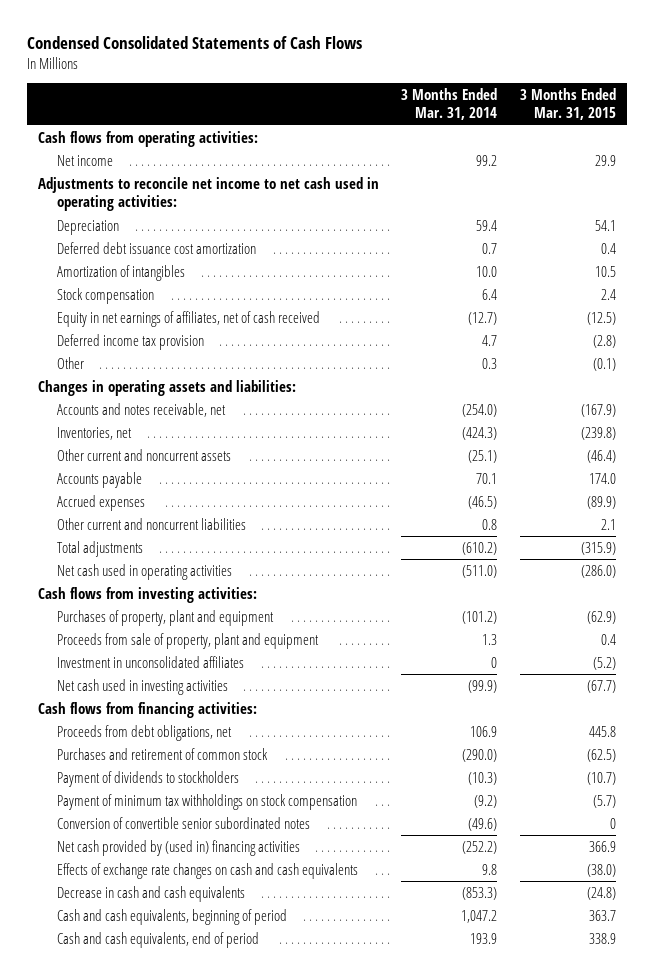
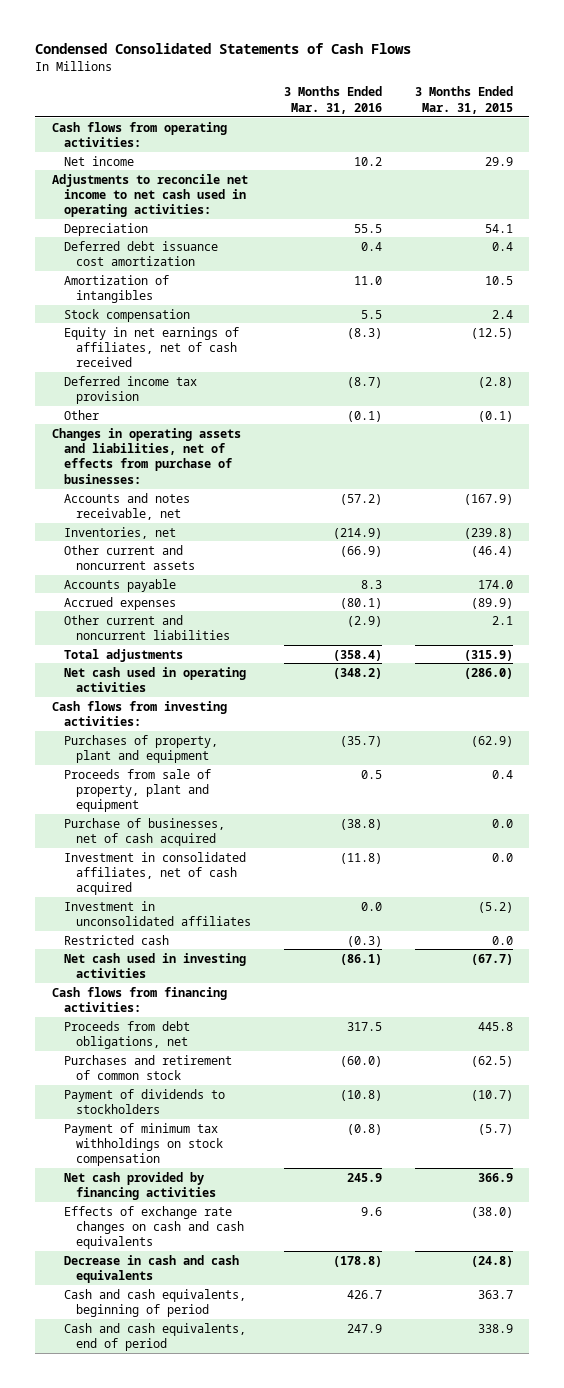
- | 3 Months Ended Mar. 31, 2014 | 3 Months Ended Mar. 31, 2015
+ | 3 Months Ended Mar. 31, 2016 | 3 Months Ended Mar. 31, 2015
- Changes in operating assets and liabilities:
+ Changes in operating assets and liabilities, net of effects from purchase of businesses:
+ Purchase of businesses, net of cash acquired | (38.8) | 0.0
+ Investment in consolidated affiliates, net of cash acquired | (11.8) | 0.0
+ Restricted cash | (0.3) | 0.0
- Conversion of convertible senior subordinated notes | (49.6) | 0
- Net cash provided by (used in) financing activities | (252.2) | 366.9
+ Net cash provided by financing activities | 245.9 | 366.9

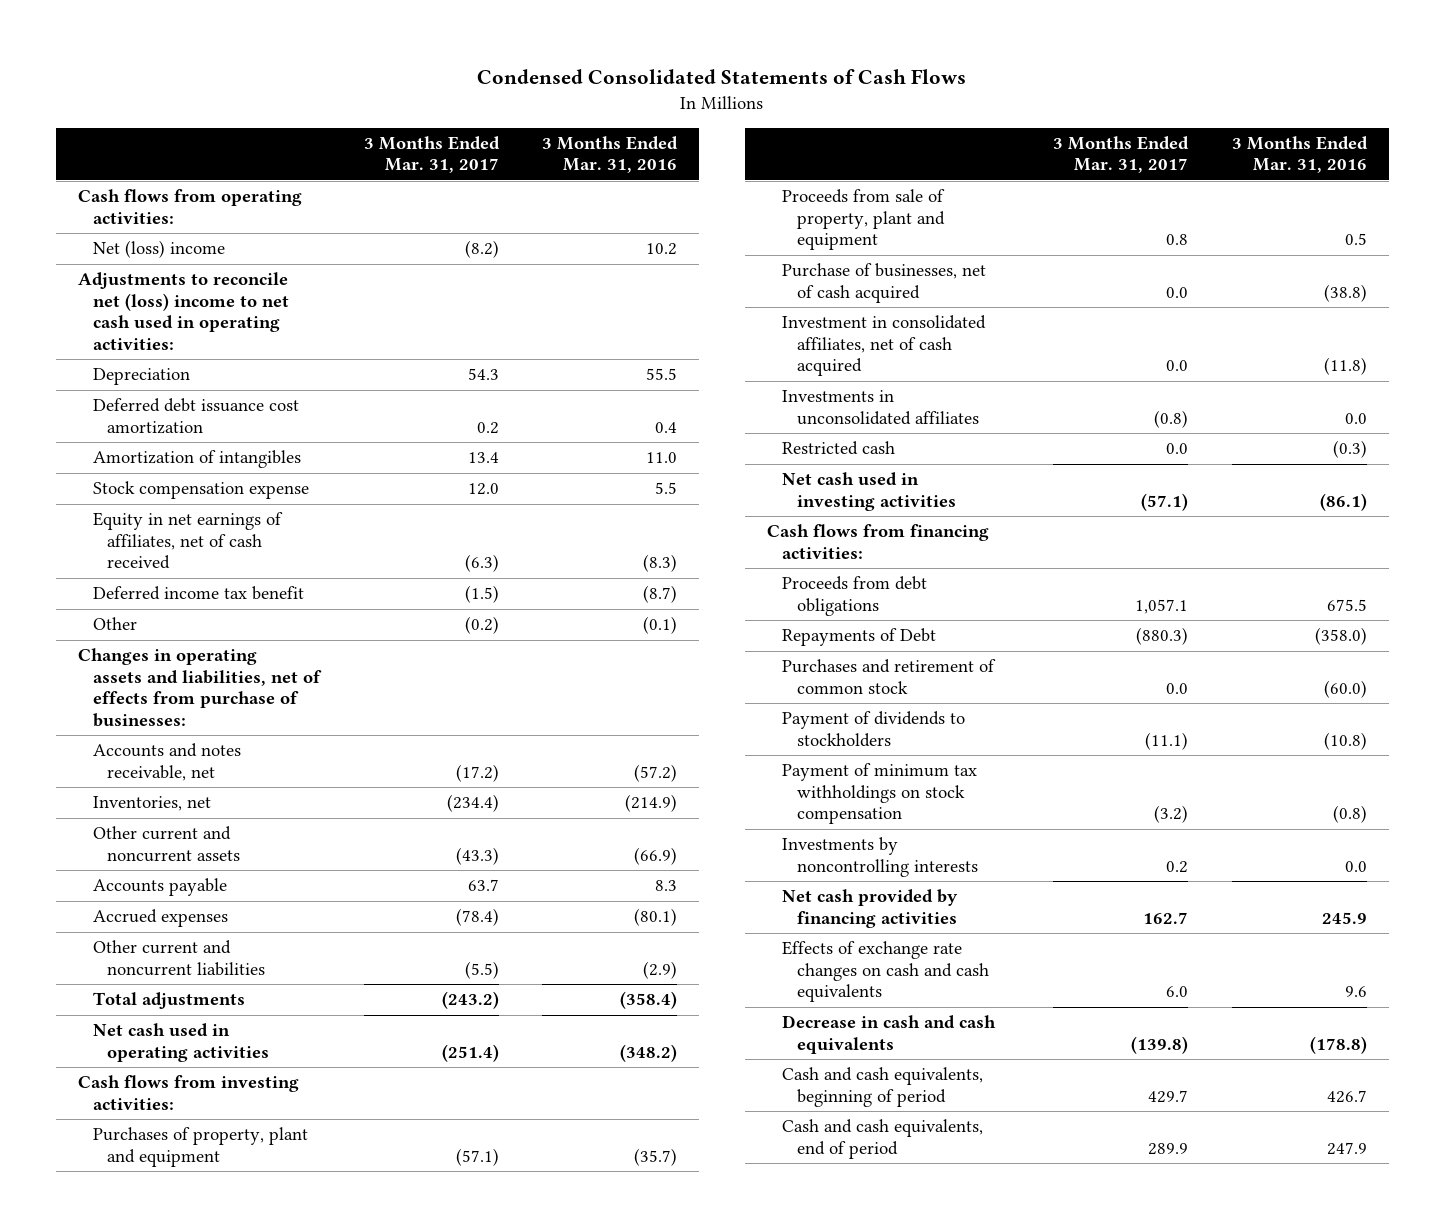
- | 3 Months Ended Mar. 31, 2016 | 3 Months Ended Mar. 31, 2015
+ | 3 Months Ended Mar. 31, 2017 | 3 Months Ended Mar. 31, 2016
- Net income | 10.2 | 29.9
- Adjustments to reconcile net income to net cash used in operating activities:
+ Net (loss) income | (8.2) | 10.2
+ Adjustments to reconcile net (loss) income to net cash used in operating activities:
- Stock compensation | 5.5 | 2.4
+ Stock compensation expense | 12.0 | 5.5
- Deferred income tax provision | (8.7) | (2.8)
+ Deferred income tax benefit | (1.5) | (8.7)
- Investment in unconsolidated affiliates | 0.0 | (5.2)
+ Investments in unconsolidated affiliates | (0.8) | 0.0
- Proceeds from debt obligations, net | 317.5 | 445.8
+ Proceeds from debt obligations | 1,057.1 | 675.5
+ Repayments of Debt | (880.3) | (358.0)
+ Investments by noncontrolling interests | 0.2 | 0.0

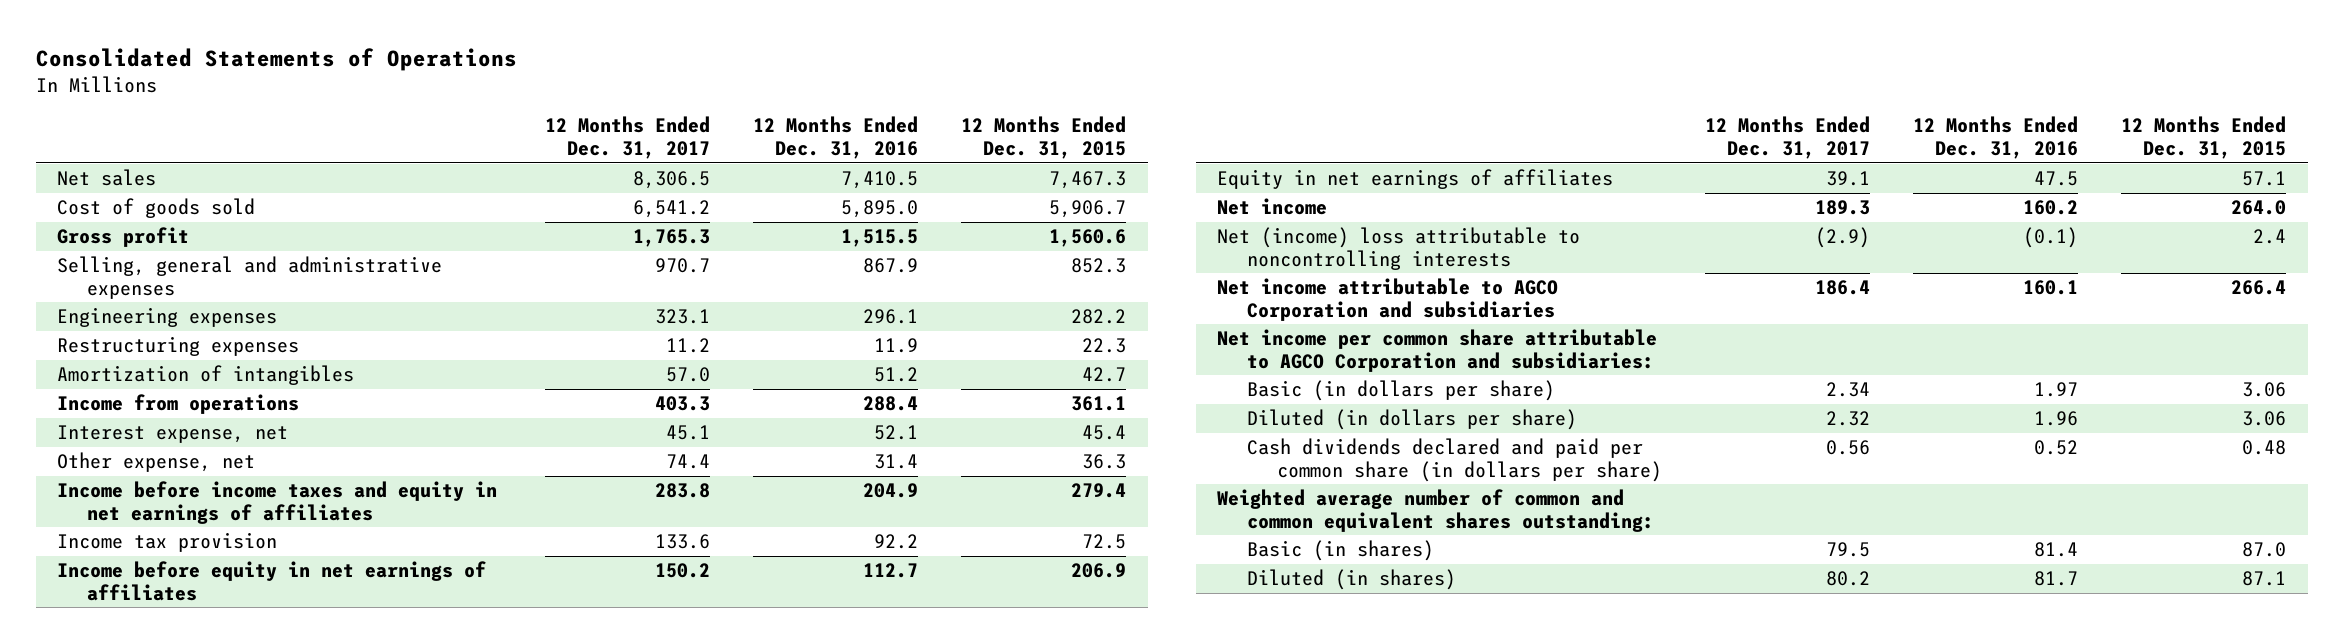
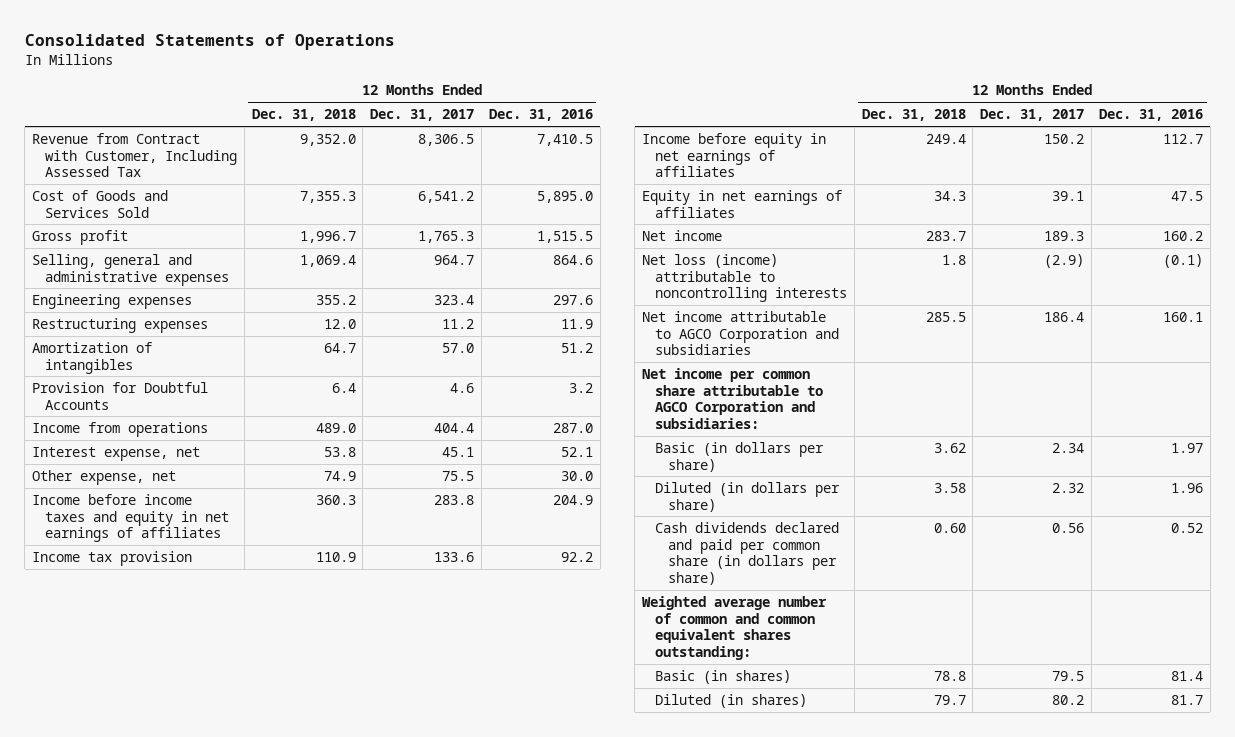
- | 12 Months Ended Dec. 31, 2017 | 12 Months Ended Dec. 31, 2016 | 12 Months Ended Dec. 31, 2015
+ | 12 Months Ended Dec. 31, 2018 | 12 Months Ended Dec. 31, 2017 | 12 Months Ended Dec. 31, 2016
- Net sales | 8,306.5 | 7,410.5 | 7,467.3
- Cost of goods sold | 6,541.2 | 5,895.0 | 5,906.7
+ Revenue from Contract with Customer, Including Assessed Tax | 9,352.0 | 8,306.5 | 7,410.5
+ Cost of Goods and Services Sold | 7,355.3 | 6,541.2 | 5,895.0
- Selling, general and administrative expenses | 970.7 | 867.9 | 852.3
- Engineering expenses | 323.1 | 296.1 | 282.2
+ Selling, general and administrative expenses | 1,069.4 | 964.7 | 864.6
+ Engineering expenses | 355.2 | 323.4 | 297.6
- Income from operations | 403.3 | 288.4 | 361.1
+ Provision for Doubtful Accounts | 6.4 | 4.6 | 3.2
+ Income from operations | 489.0 | 404.4 | 287.0
- Other expense, net | 74.4 | 31.4 | 36.3
+ Other expense, net | 74.9 | 75.5 | 30.0
- Net (income) loss attributable to noncontrolling interests | (2.9) | (0.1) | 2.4
+ Net loss (income) attributable to noncontrolling interests | 1.8 | (2.9) | (0.1)

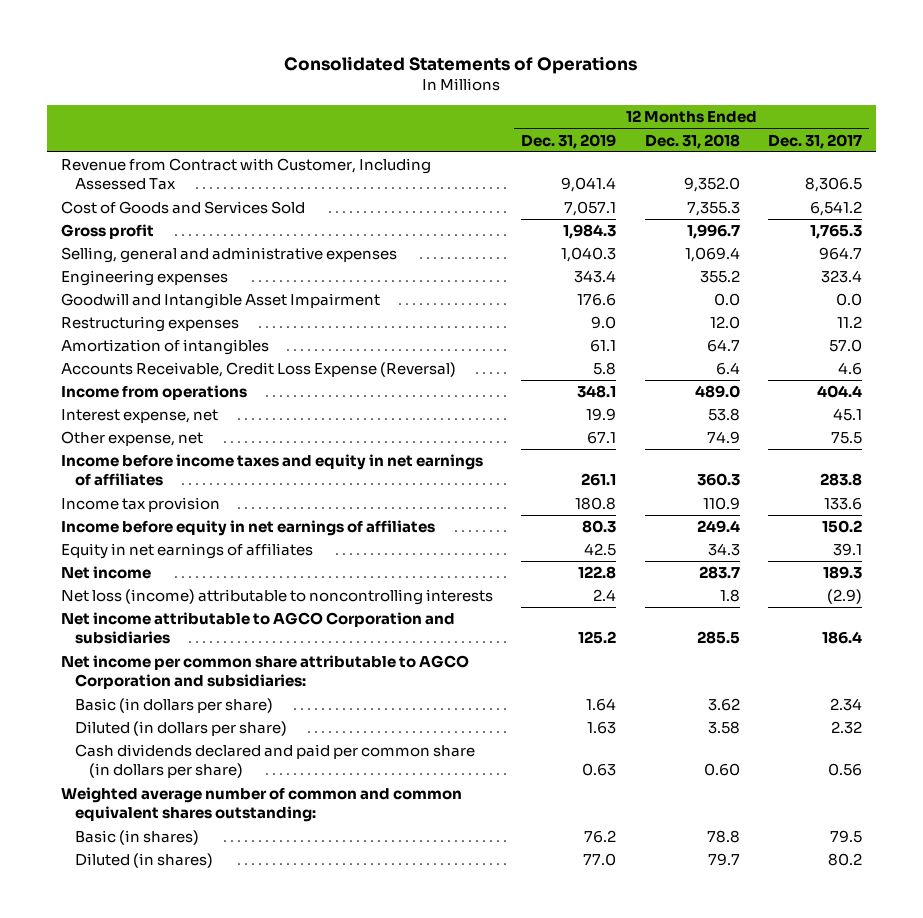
- | 12 Months Ended Dec. 31, 2018 | 12 Months Ended Dec. 31, 2017 | 12 Months Ended Dec. 31, 2016
+ | 12 Months Ended Dec. 31, 2019 | 12 Months Ended Dec. 31, 2018 | 12 Months Ended Dec. 31, 2017
+ Goodwill and Intangible Asset Impairment | 176.6 | 0.0 | 0.0
- Provision for Doubtful Accounts | 6.4 | 4.6 | 3.2
+ Accounts Receivable, Credit Loss Expense (Reversal) | 5.8 | 6.4 | 4.6

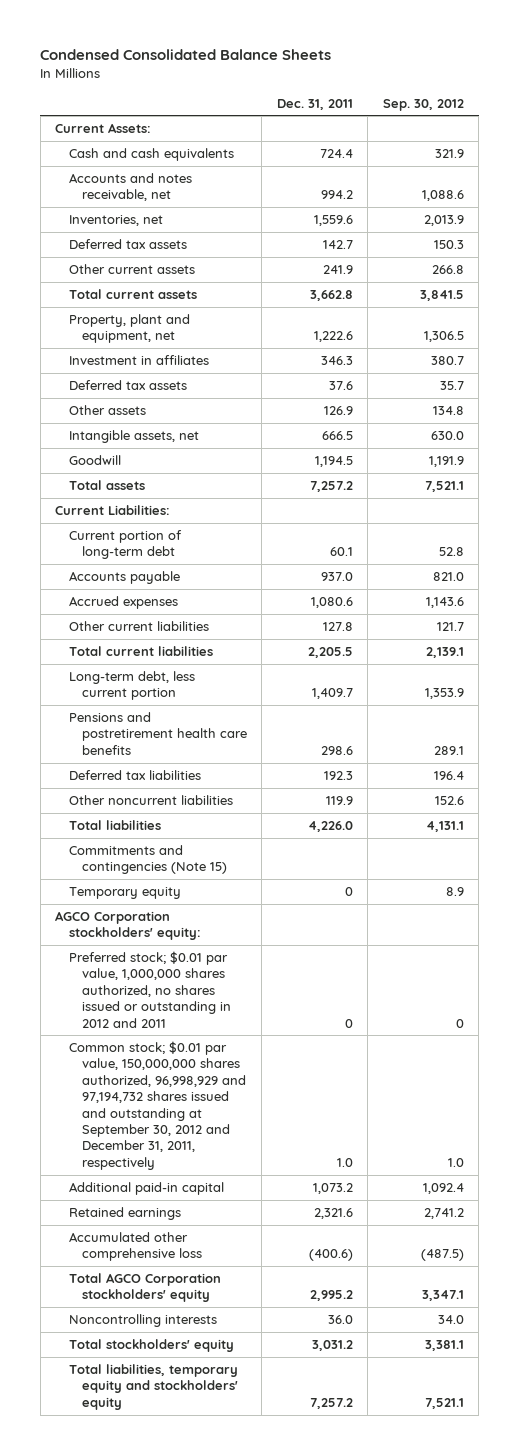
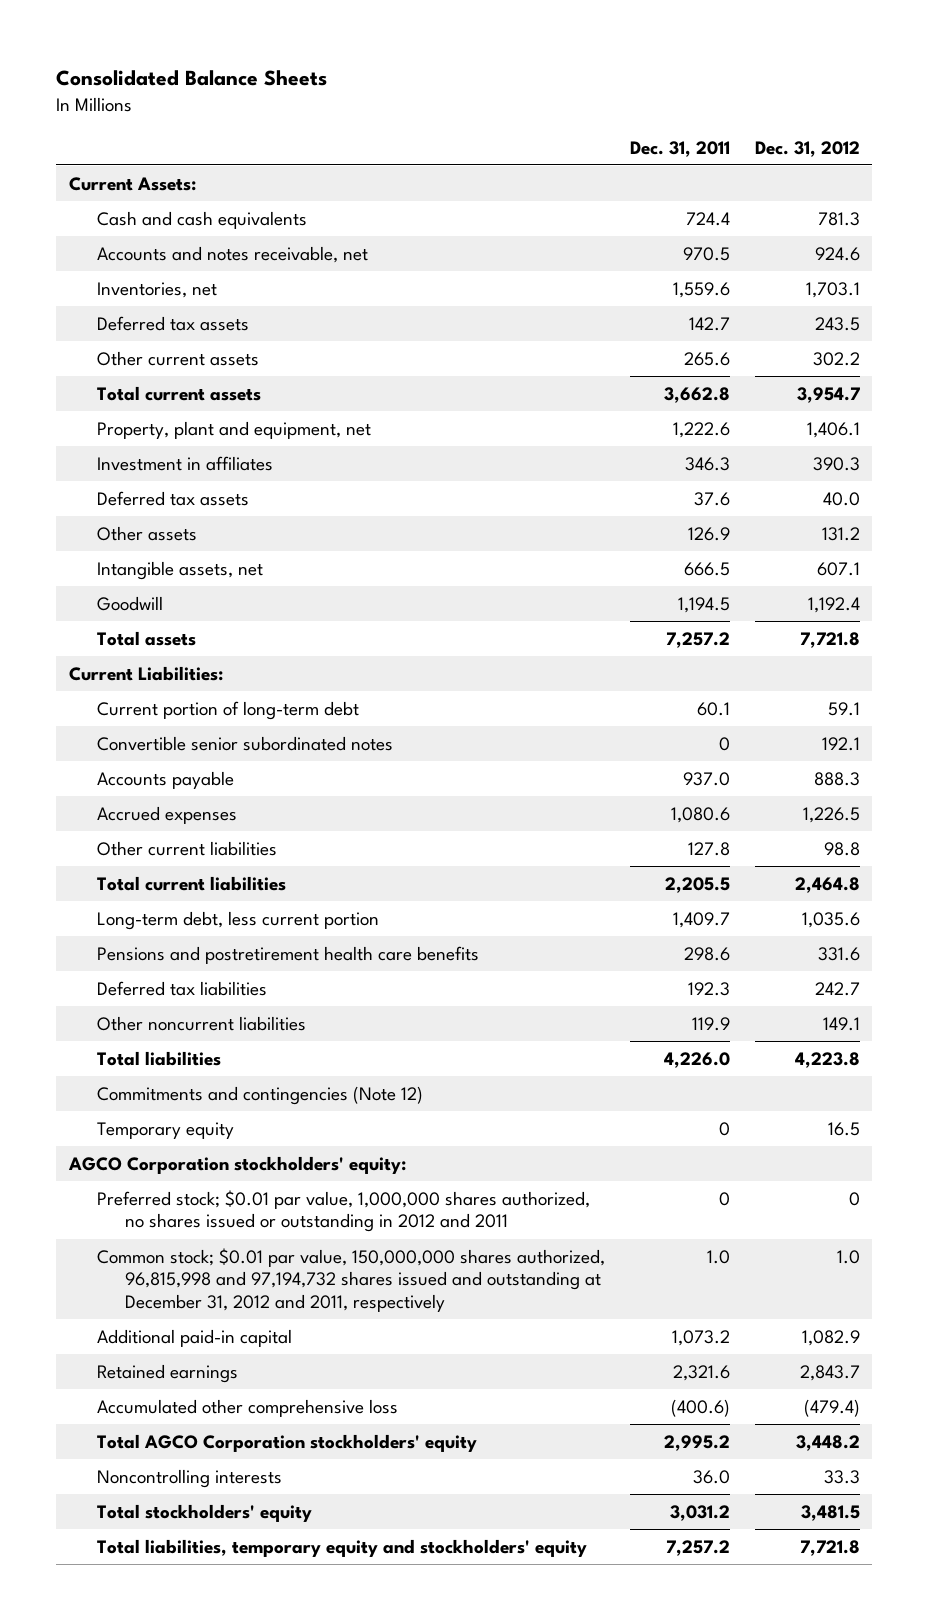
- Condensed Consolidated Balance Sheets
+ Consolidated Balance Sheets
- | Dec. 31, 2011 | Sep. 30, 2012
+ | Dec. 31, 2011 | Dec. 31, 2012
- Accounts and notes receivable, net | 994.2 | 1,088.6
+ Accounts and notes receivable, net | 970.5 | 924.6
- Other current assets | 241.9 | 266.8
+ Other current assets | 265.6 | 302.2
+ Convertible senior subordinated notes | 0 | 192.1
- Commitments and contingencies (Note 15)
+ Commitments and contingencies (Note 12)
- Common stock; $0.01 par value, 150,000,000 shares authorized, 96,998,929 and 97,194,732 shares issued and outstanding at September 30, 2012 and December 31, 2011, respectively | 1.0 | 1.0
+ Common stock; $0.01 par value, 150,000,000 shares authorized, 96,815,998 and 97,194,732 shares issued and outstanding at December 31, 2012 and 2011, respectively | 1.0 | 1.0

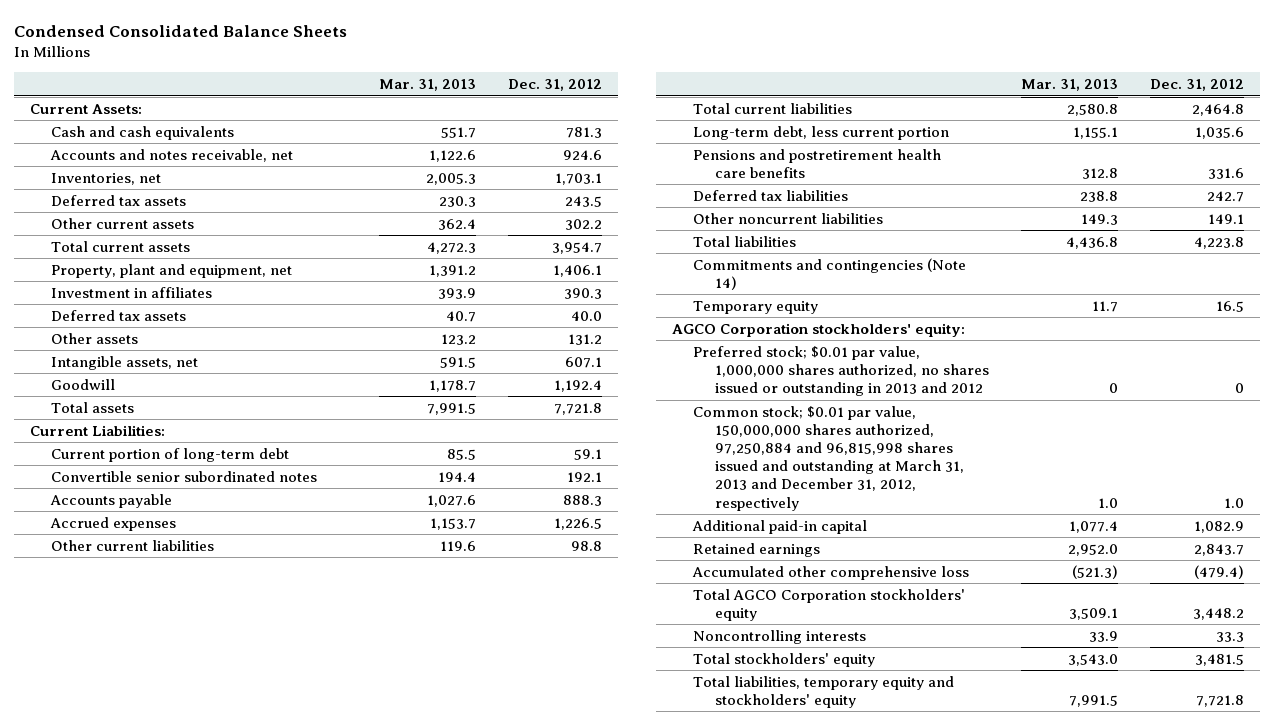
- Consolidated Balance Sheets
+ Condensed Consolidated Balance Sheets
- | Dec. 31, 2011 | Dec. 31, 2012
+ | Mar. 31, 2013 | Dec. 31, 2012
- Commitments and contingencies (Note 12)
+ Commitments and contingencies (Note 14)
- Preferred stock; $0.01 par value, 1,000,000 shares authorized, no shares issued or outstanding in 2012 and 2011 | 0 | 0
- Common stock; $0.01 par value, 150,000,000 shares authorized, 96,815,998 and 97,194,732 shares issued and outstanding at December 31, 2012 and 2011, respectively | 1.0 | 1.0
+ Preferred stock; $0.01 par value, 1,000,000 shares authorized, no shares issued or outstanding in 2013 and 2012 | 0 | 0
+ Common stock; $0.01 par value, 150,000,000 shares authorized, 97,250,884 and 96,815,998 shares issued and outstanding at March 31, 2013 and December 31, 2012, respectively | 1.0 | 1.0

